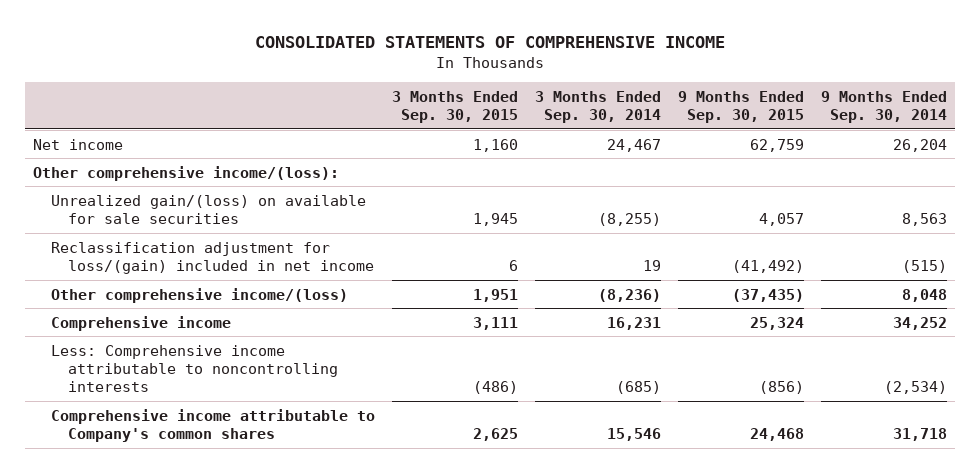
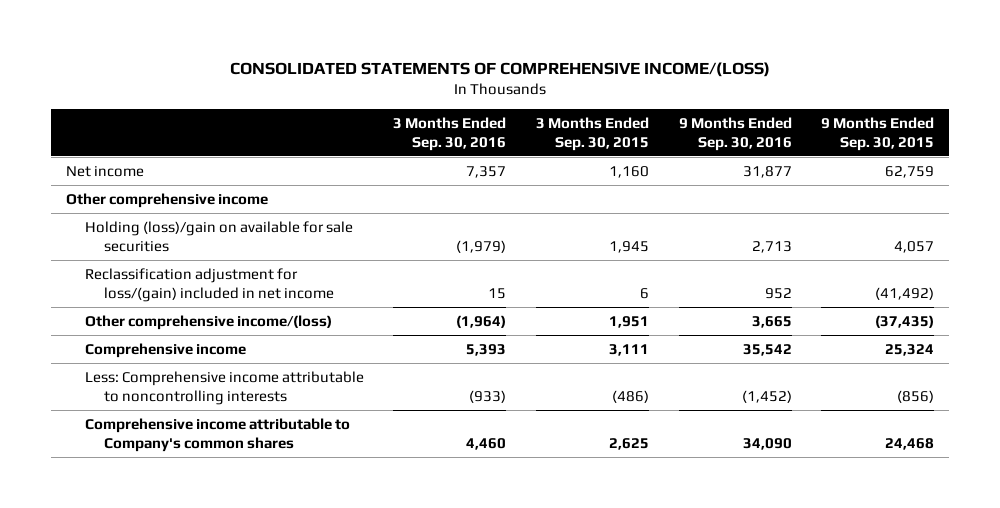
- CONSOLIDATED STATEMENTS OF COMPREHENSIVE INCOME
+ CONSOLIDATED STATEMENTS OF COMPREHENSIVE INCOME/(LOSS)
- | 3 Months Ended Sep. 30, 2015 | 3 Months Ended Sep. 30, 2014 | 9 Months Ended Sep. 30, 2015 | 9 Months Ended Sep. 30, 2014
+ | 3 Months Ended Sep. 30, 2016 | 3 Months Ended Sep. 30, 2015 | 9 Months Ended Sep. 30, 2016 | 9 Months Ended Sep. 30, 2015
- Other comprehensive income/(loss):
- Unrealized gain/(loss) on available for sale securities | 1,945 | (8,255) | 4,057 | 8,563
+ Other comprehensive income
+ Holding (loss)/gain on available for sale securities | (1,979) | 1,945 | 2,713 | 4,057

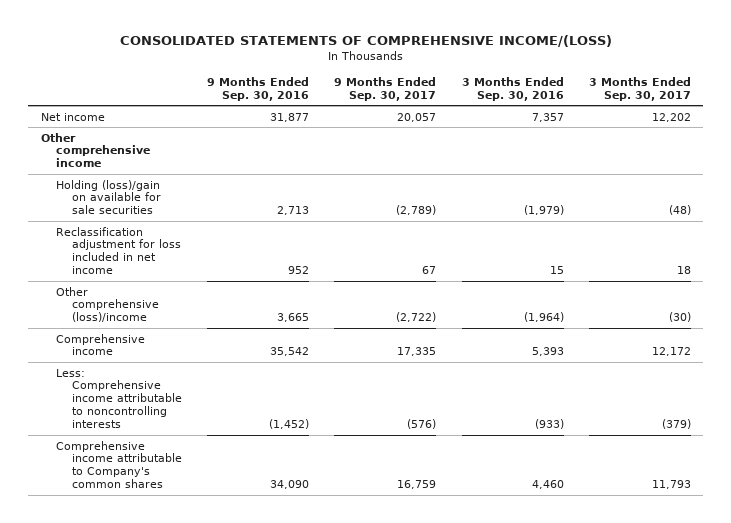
- | 3 Months Ended Sep. 30, 2016 | 3 Months Ended Sep. 30, 2015 | 9 Months Ended Sep. 30, 2016 | 9 Months Ended Sep. 30, 2015
+ | 9 Months Ended Sep. 30, 2016 | 9 Months Ended Sep. 30, 2017 | 3 Months Ended Sep. 30, 2016 | 3 Months Ended Sep. 30, 2017
- Reclassification adjustment for loss/(gain) included in net income | 15 | 6 | 952 | (41,492)
- Other comprehensive income/(loss) | (1,964) | 1,951 | 3,665 | (37,435)
+ Reclassification adjustment for loss included in net income | 952 | 67 | 15 | 18
+ Other comprehensive (loss)/income | 3,665 | (2,722) | (1,964) | (30)

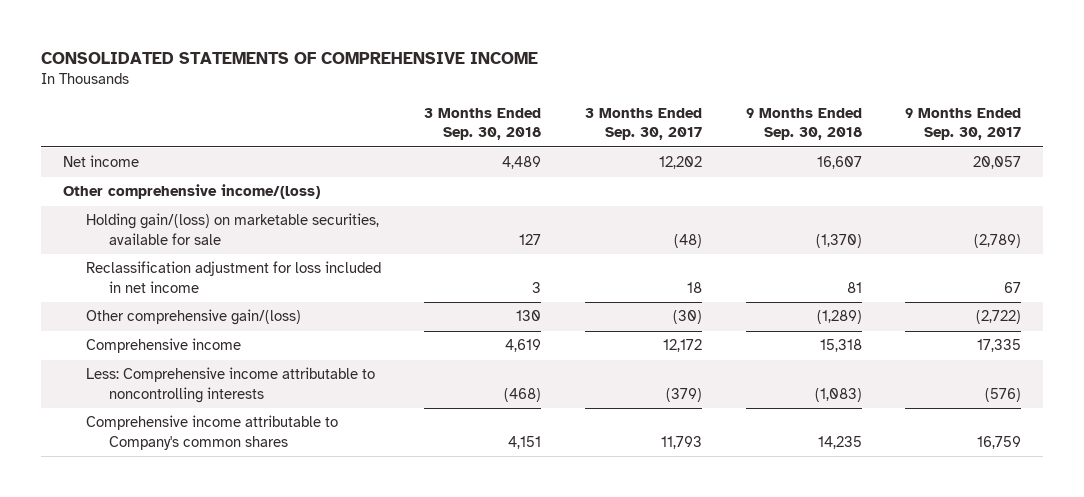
- CONSOLIDATED STATEMENTS OF COMPREHENSIVE INCOME/(LOSS)
+ CONSOLIDATED STATEMENTS OF COMPREHENSIVE INCOME
- | 9 Months Ended Sep. 30, 2016 | 9 Months Ended Sep. 30, 2017 | 3 Months Ended Sep. 30, 2016 | 3 Months Ended Sep. 30, 2017
+ | 3 Months Ended Sep. 30, 2018 | 3 Months Ended Sep. 30, 2017 | 9 Months Ended Sep. 30, 2018 | 9 Months Ended Sep. 30, 2017
- Other comprehensive income
- Holding (loss)/gain on available for sale securities | 2,713 | (2,789) | (1,979) | (48)
+ Other comprehensive income/(loss)
+ Holding gain/(loss) on marketable securities, available for sale | 127 | (48) | (1,370) | (2,789)
- Other comprehensive (loss)/income | 3,665 | (2,722) | (1,964) | (30)
+ Other comprehensive gain/(loss) | 130 | (30) | (1,289) | (2,722)

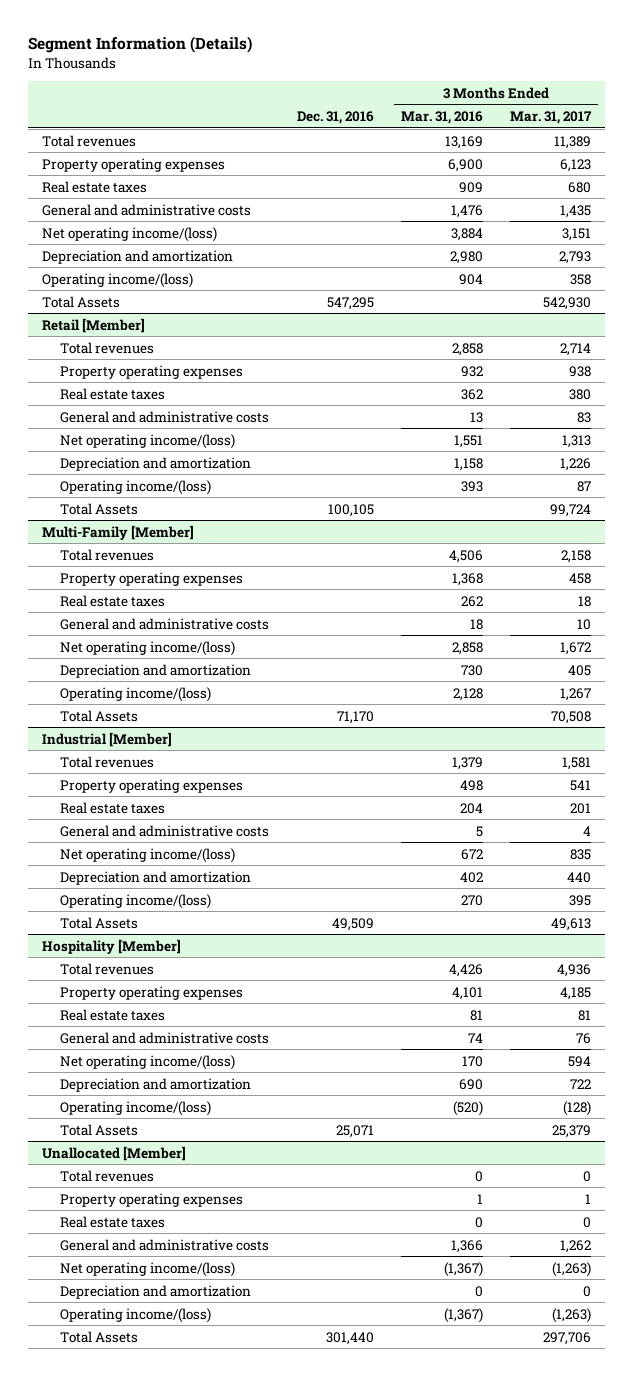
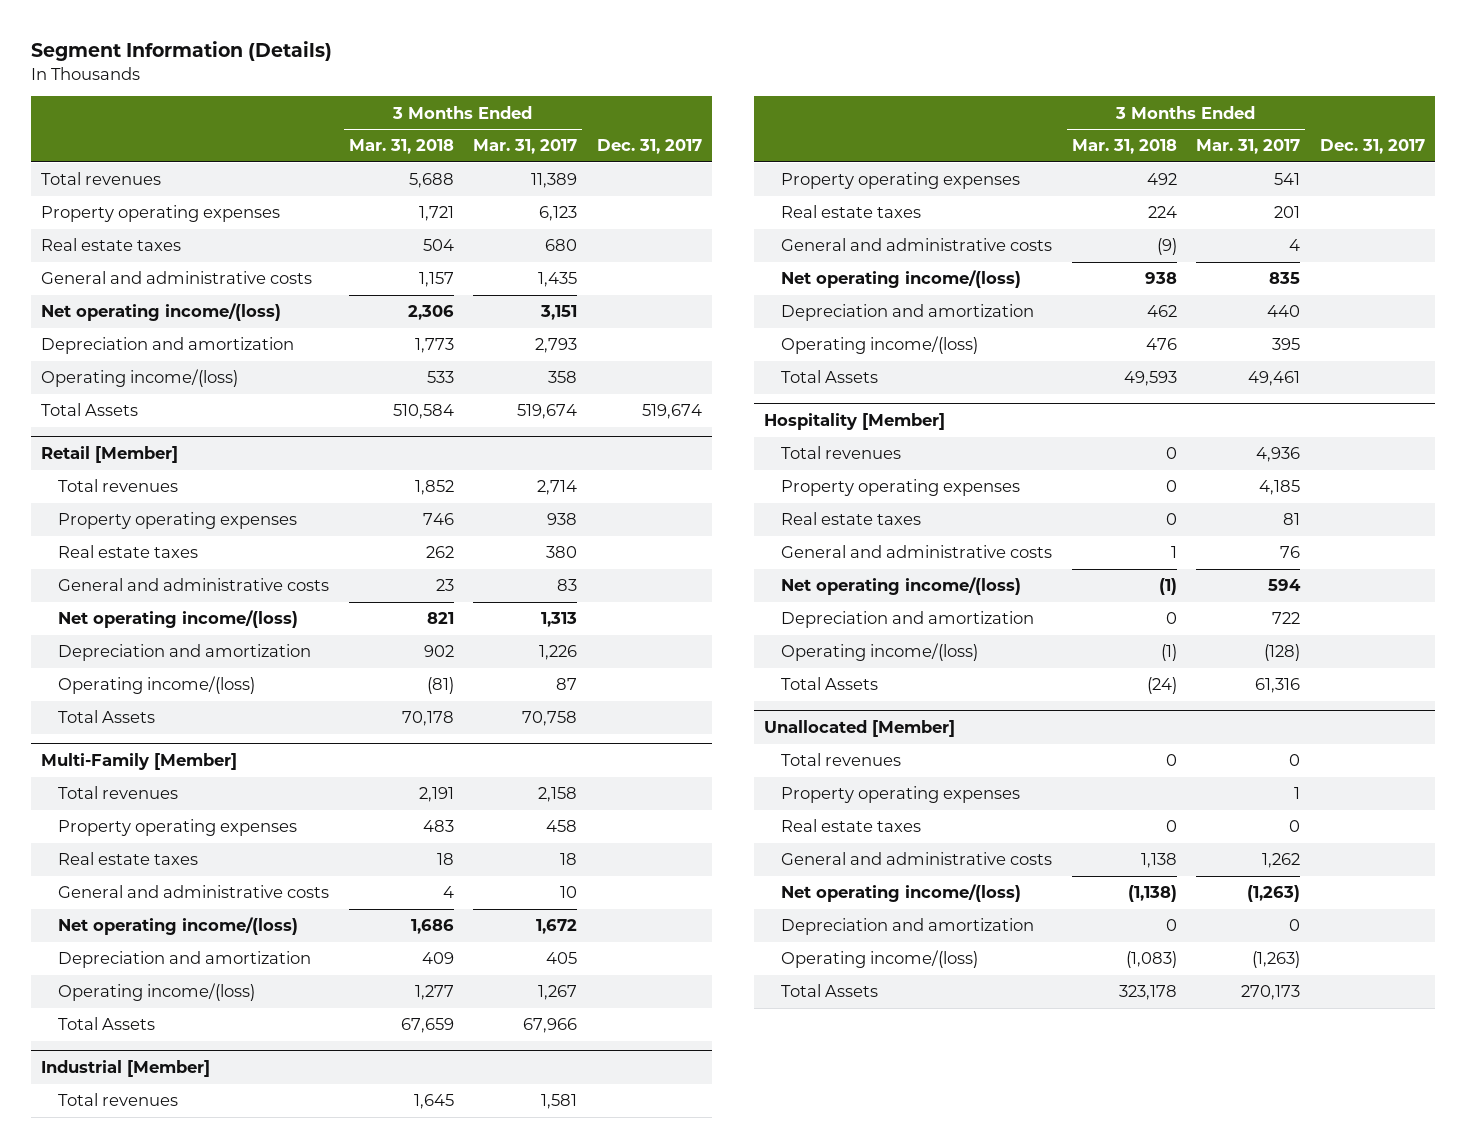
- | Dec. 31, 2016 | 3 Months Ended Mar. 31, 2016 | 3 Months Ended Mar. 31, 2017
+ | 3 Months Ended Mar. 31, 2018 | 3 Months Ended Mar. 31, 2017 | Dec. 31, 2017
- Total Assets | 547,295 | | 542,930
+ Total Assets | 510,584 | 519,674 | 519,674
@ Retail [Member]
- Total Assets | 100,105 | | 99,724
+ Total Assets | 70,178 | 70,758 |
@ Multi-Family [Member]
- Total Assets | 71,170 | | 70,508
+ Total Assets | 67,659 | 67,966 |
@ Industrial [Member]
- Total Assets | 49,509 | | 49,613
+ Total Assets | 49,593 | 49,461 |
@ Hospitality [Member]
- Total Assets | 25,071 | | 25,379
+ Total Assets | (24) | 61,316 |
@ Unallocated [Member]
- Total Assets | 301,440 | | 297,706
+ Total Assets | 323,178 | 270,173 |

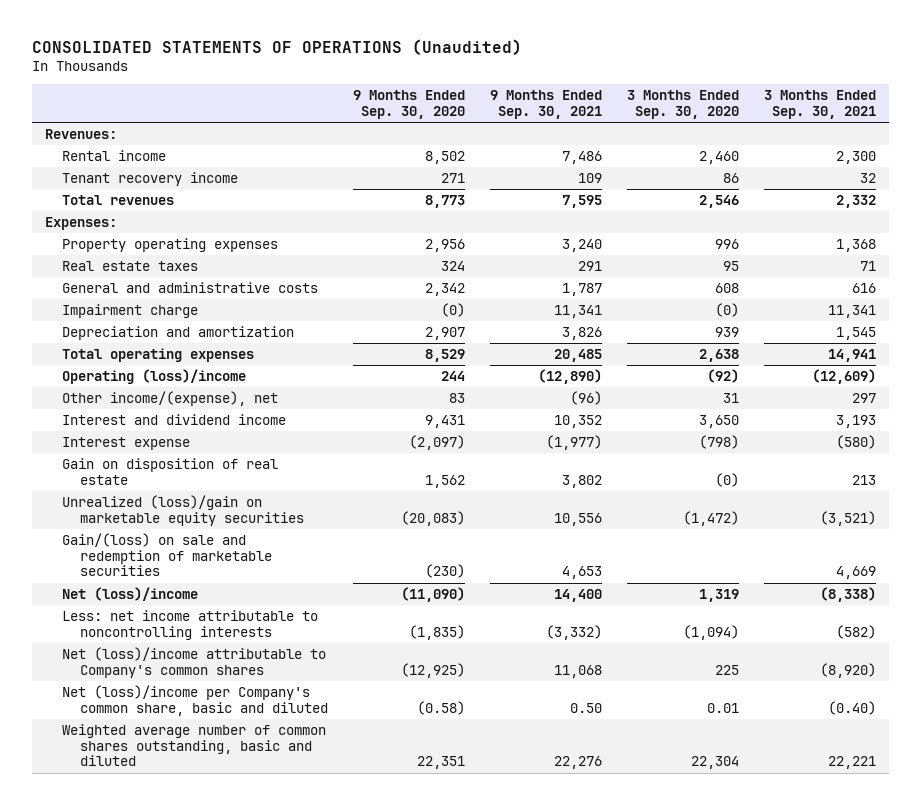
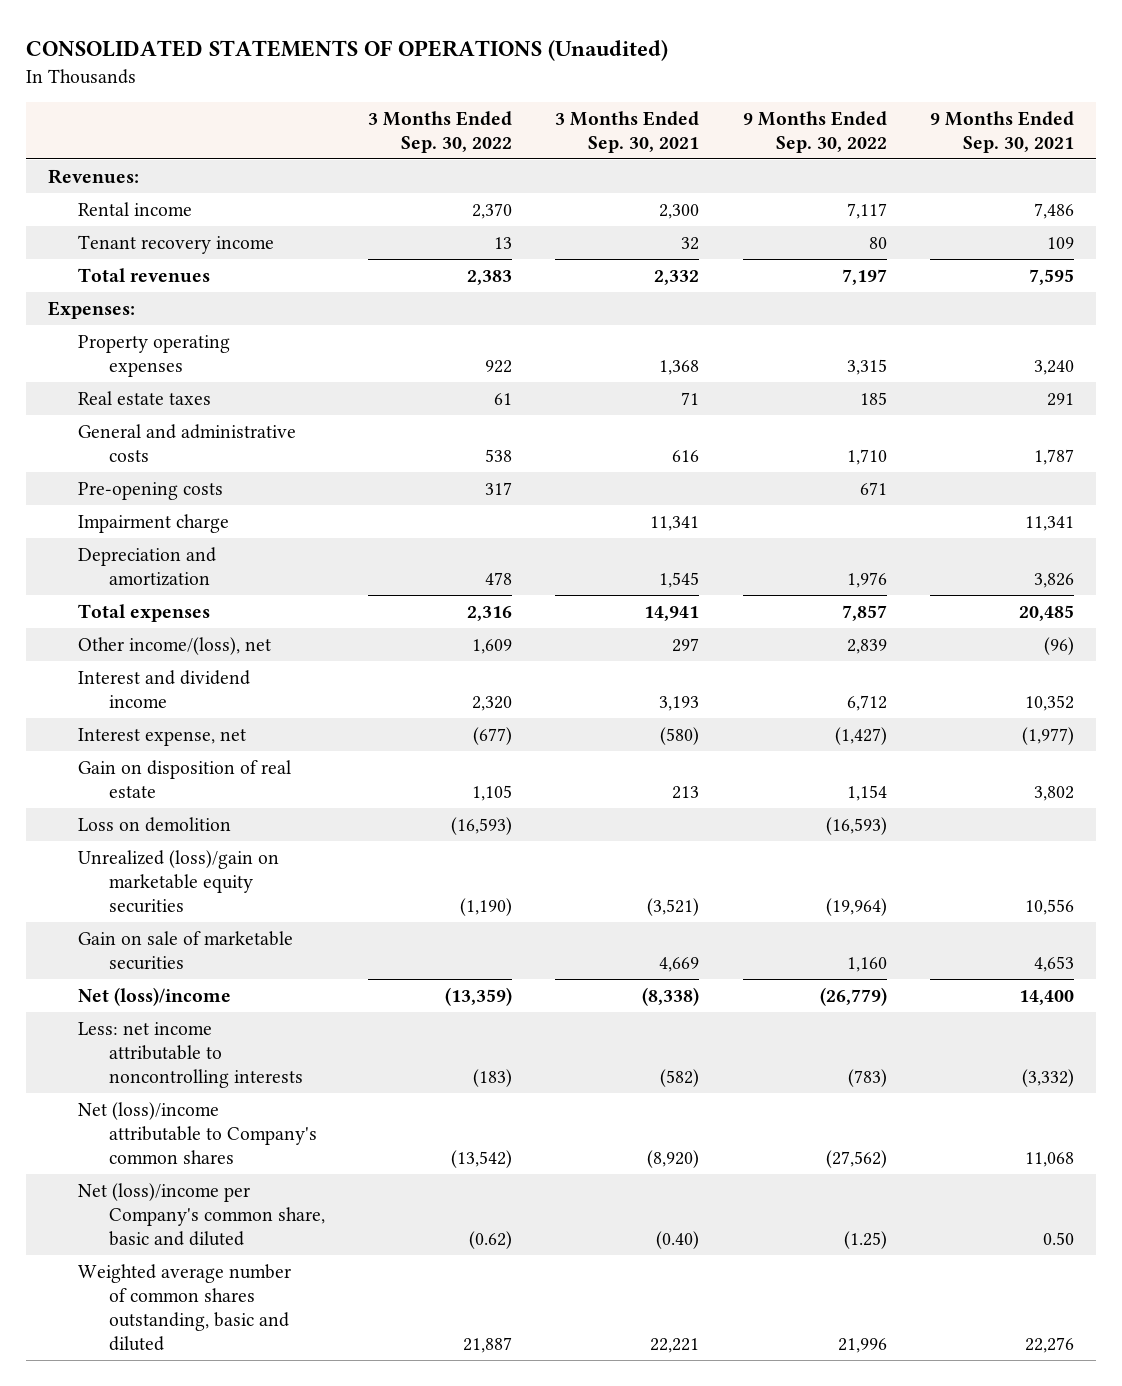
- | 9 Months Ended Sep. 30, 2020 | 9 Months Ended Sep. 30, 2021 | 3 Months Ended Sep. 30, 2020 | 3 Months Ended Sep. 30, 2021
+ | 3 Months Ended Sep. 30, 2022 | 3 Months Ended Sep. 30, 2021 | 9 Months Ended Sep. 30, 2022 | 9 Months Ended Sep. 30, 2021
+ Pre-opening costs | 317 | | 671 |
- Total operating expenses | 8,529 | 20,485 | 2,638 | 14,941
- Operating (loss)/income | 244 | (12,890) | (92) | (12,609)
- Other income/(expense), net | 83 | (96) | 31 | 297
+ Total expenses | 2,316 | 14,941 | 7,857 | 20,485
+ Other income/(loss), net | 1,609 | 297 | 2,839 | (96)
- Interest expense | (2,097) | (1,977) | (798) | (580)
+ Interest expense, net | (677) | (580) | (1,427) | (1,977)
+ Loss on demolition | (16,593) | | (16,593) |
- Gain/(loss) on sale and redemption of marketable securities | (230) | 4,653 | | 4,669
+ Gain on sale of marketable securities | | 4,669 | 1,160 | 4,653

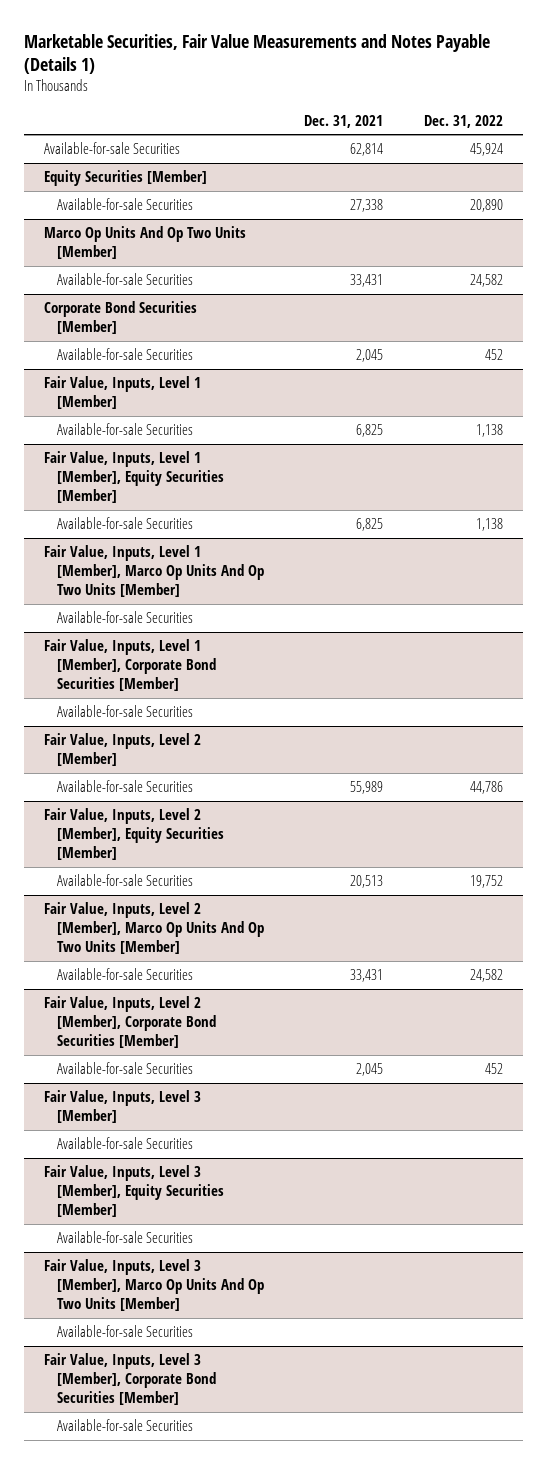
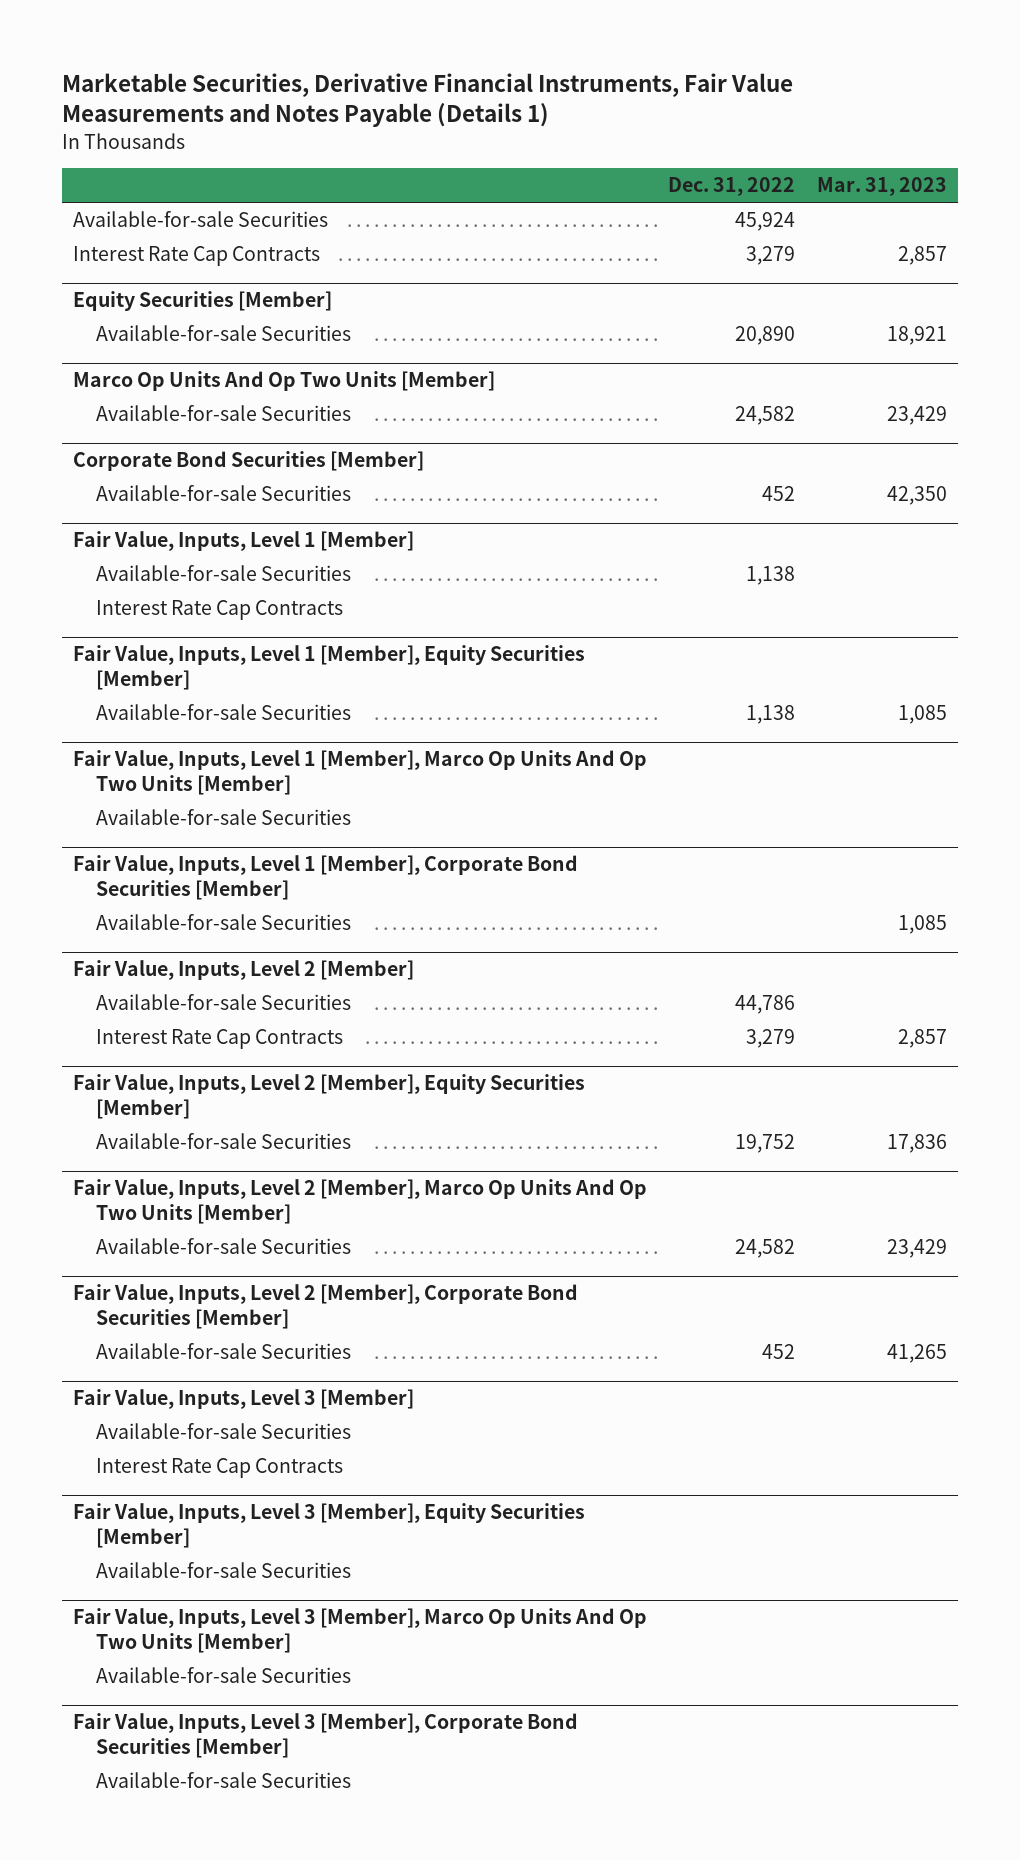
- Marketable Securities, Fair Value Measurements and Notes Payable (Details 1)
+ Marketable Securities, Derivative Financial Instruments, Fair Value Measurements and Notes Payable (Details 1)
- | Dec. 31, 2021 | Dec. 31, 2022
+ | Dec. 31, 2022 | Mar. 31, 2023
+ Interest Rate Cap Contracts | 3,279 | 2,857
@ Fair Value, Inputs, Level 1 [Member]
+ Interest Rate Cap Contracts
@ Fair Value, Inputs, Level 2 [Member]
+ Interest Rate Cap Contracts | 3,279 | 2,857
@ Fair Value, Inputs, Level 3 [Member]
+ Interest Rate Cap Contracts

